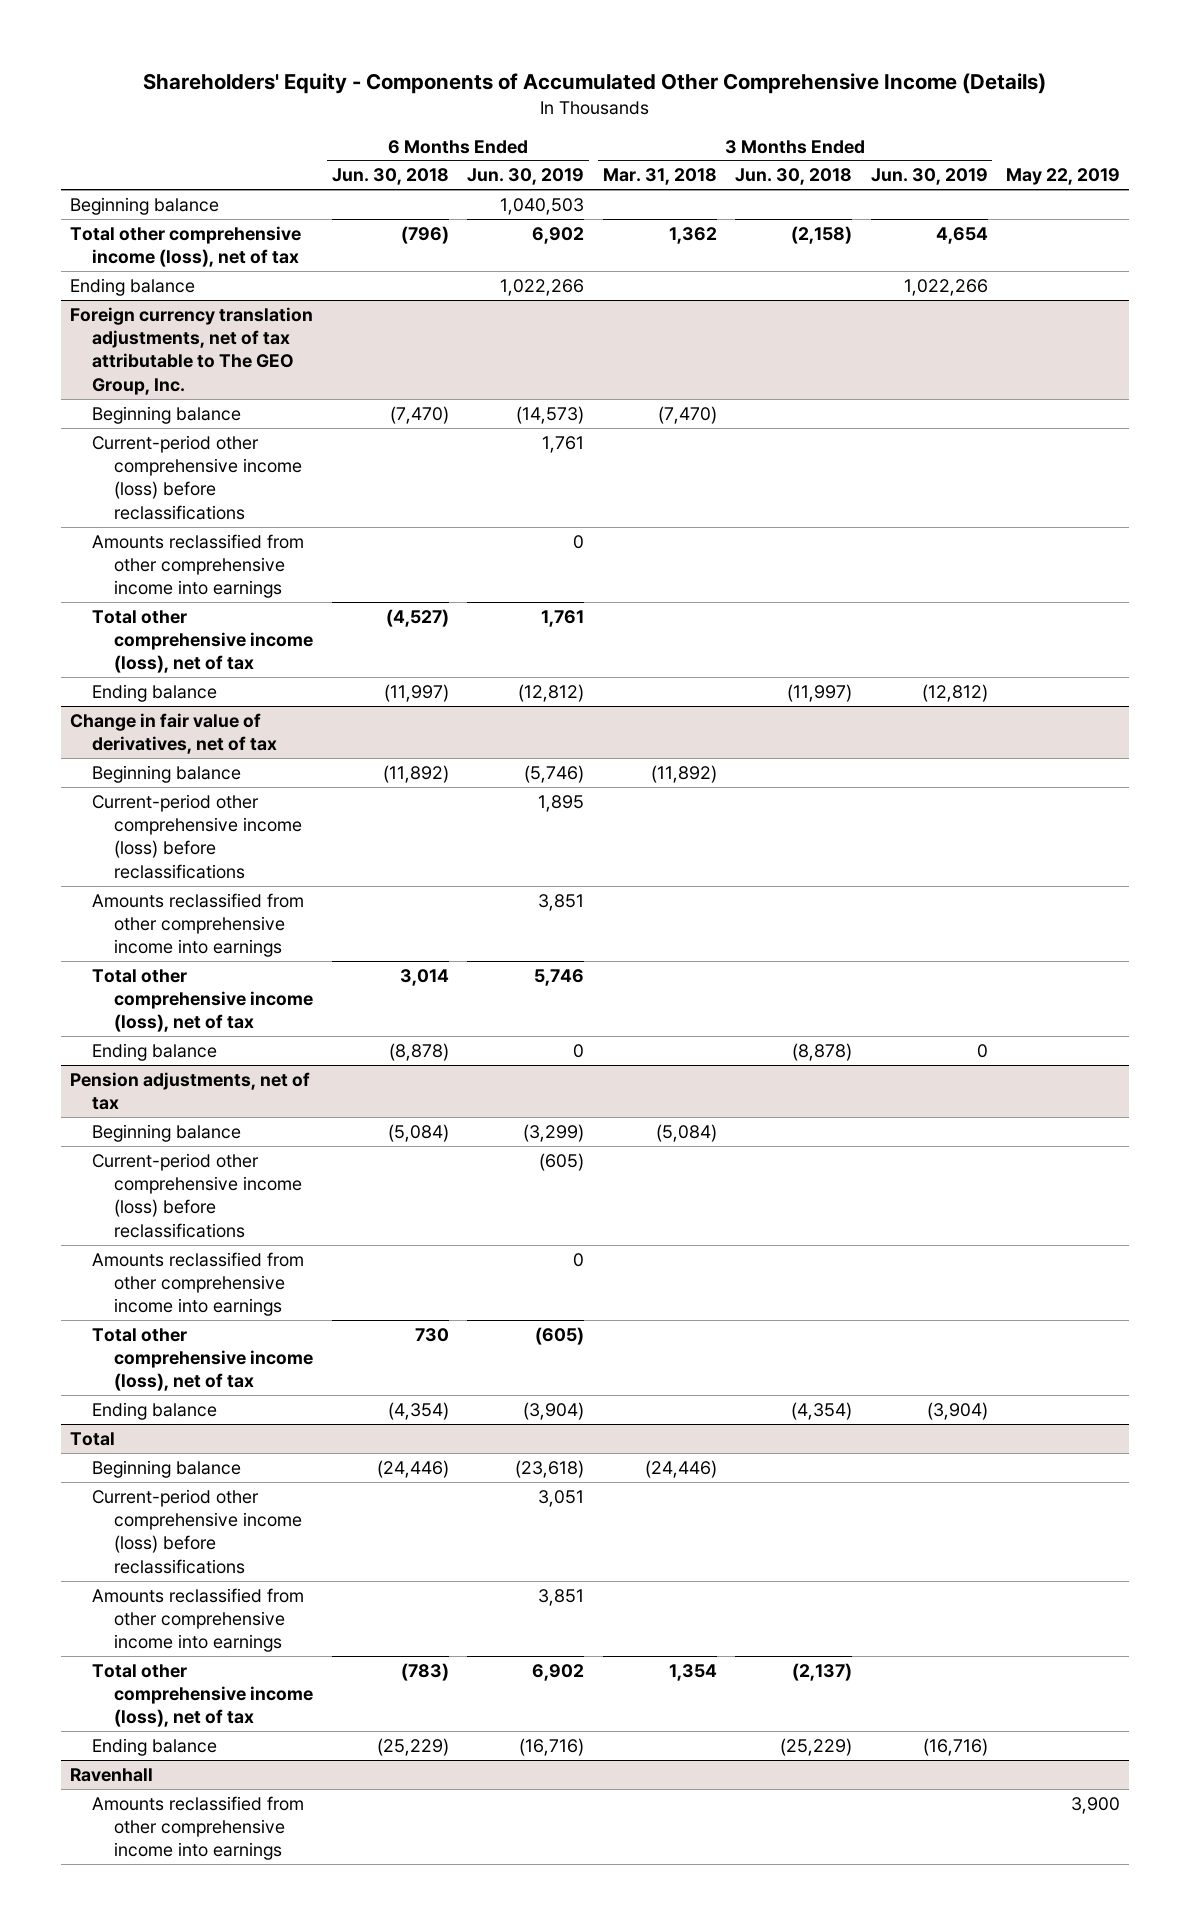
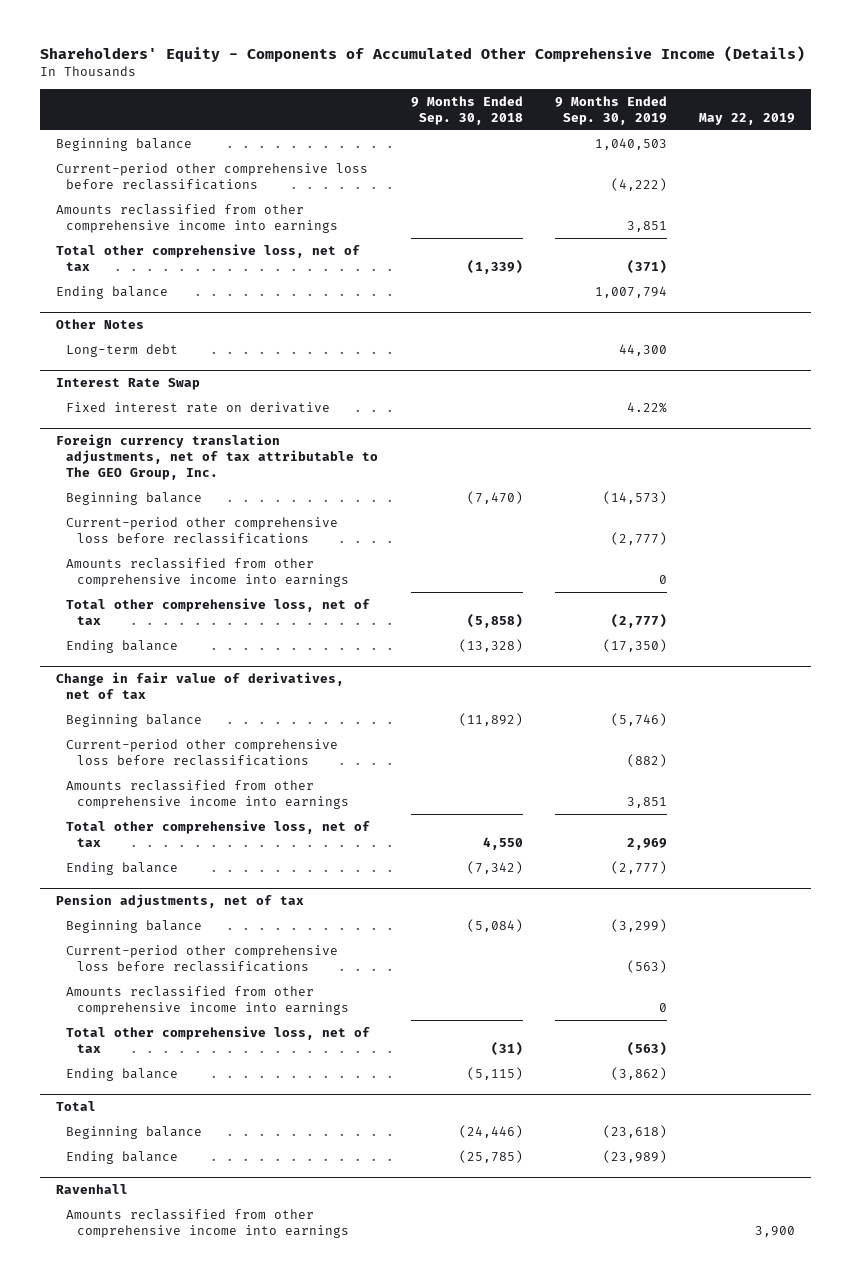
- | 6 Months Ended Jun. 30, 2018 | 6 Months Ended Jun. 30, 2019 | 3 Months Ended Mar. 31, 2018 | 3 Months Ended Jun. 30, 2018 | 3 Months Ended Jun. 30, 2019 | May 22, 2019
+ | 9 Months Ended Sep. 30, 2018 | 9 Months Ended Sep. 30, 2019 | May 22, 2019
- Total other comprehensive income (loss), net of tax | (796) | 6,902 | 1,362 | (2,158) | 4,654 |
+ Current-period other comprehensive loss before reclassifications | | (4,222) |
+ Amounts reclassified from other comprehensive income into earnings | | 3,851 |
+ Total other comprehensive loss, net of tax | (1,339) | (371) |
+ Other Notes
+ Long-term debt | | 44,300 |
+ Interest Rate Swap
+ Fixed interest rate on derivative | | 4.22% |
@ Foreign currency translation adjustments, net of tax attributable to The GEO Group, Inc.
- Current-period other comprehensive income (loss) before reclassifications | | 1,761 | | | |
+ Current-period other comprehensive loss before reclassifications | | (2,777) |
- Total other comprehensive income (loss), net of tax | (4,527) | 1,761 | | | |
+ Total other comprehensive loss, net of tax | (5,858) | (2,777) |
@ Change in fair value of derivatives, net of tax
- Current-period other comprehensive income (loss) before reclassifications | | 1,895 | | | |
+ Current-period other comprehensive loss before reclassifications | | (882) |
- Total other comprehensive income (loss), net of tax | 3,014 | 5,746 | | | |
+ Total other comprehensive loss, net of tax | 4,550 | 2,969 |
@ Pension adjustments, net of tax
- Current-period other comprehensive income (loss) before reclassifications | | (605) | | | |
+ Current-period other comprehensive loss before reclassifications | | (563) |
- Total other comprehensive income (loss), net of tax | 730 | (605) | | | |
+ Total other comprehensive loss, net of tax | (31) | (563) |
@ Total
- Current-period other comprehensive income (loss) before reclassifications | | 3,051 | | | |
- Amounts reclassified from other comprehensive income into earnings | | 3,851 | | | |
- Total other comprehensive income (loss), net of tax | (783) | 6,902 | 1,354 | (2,137) | |

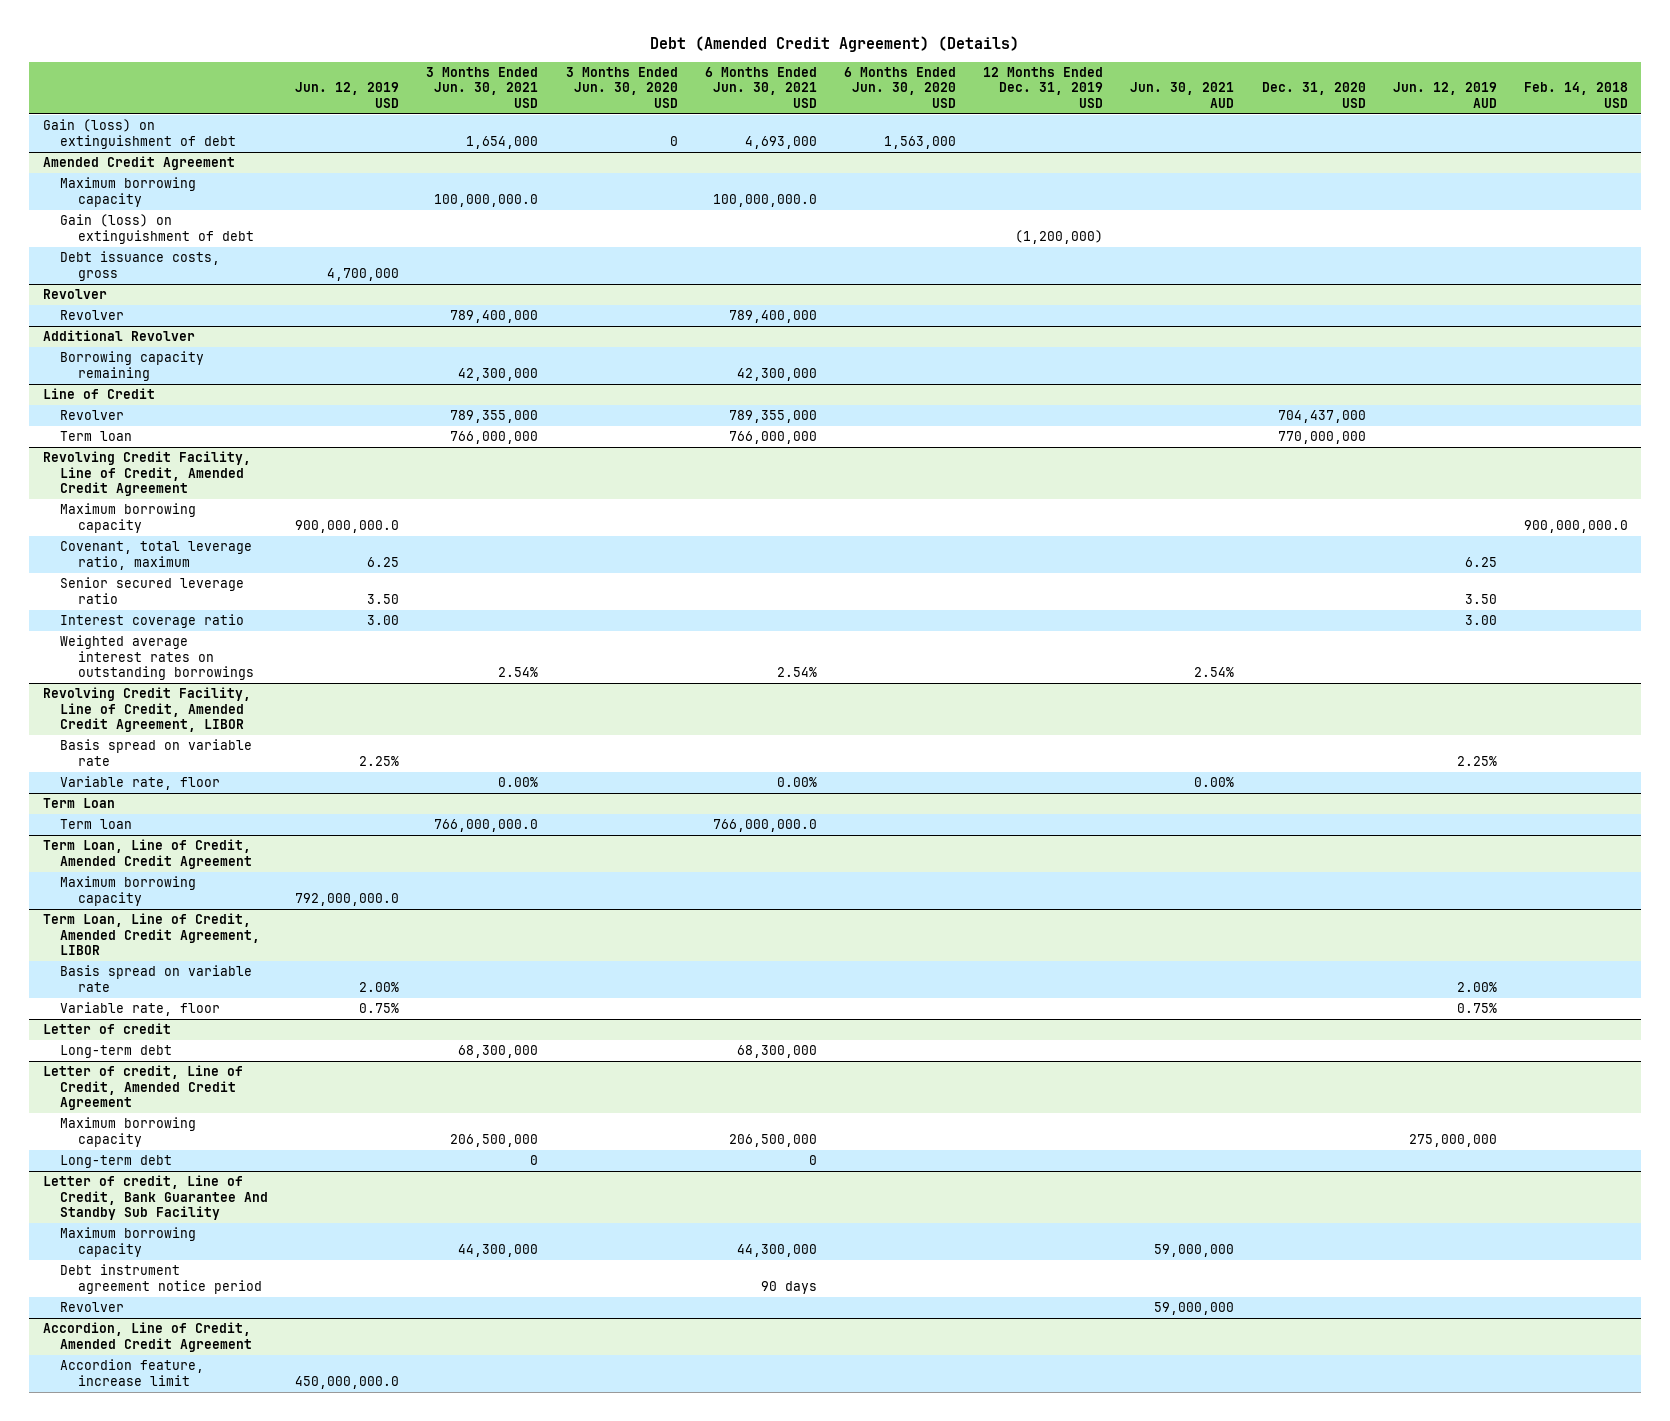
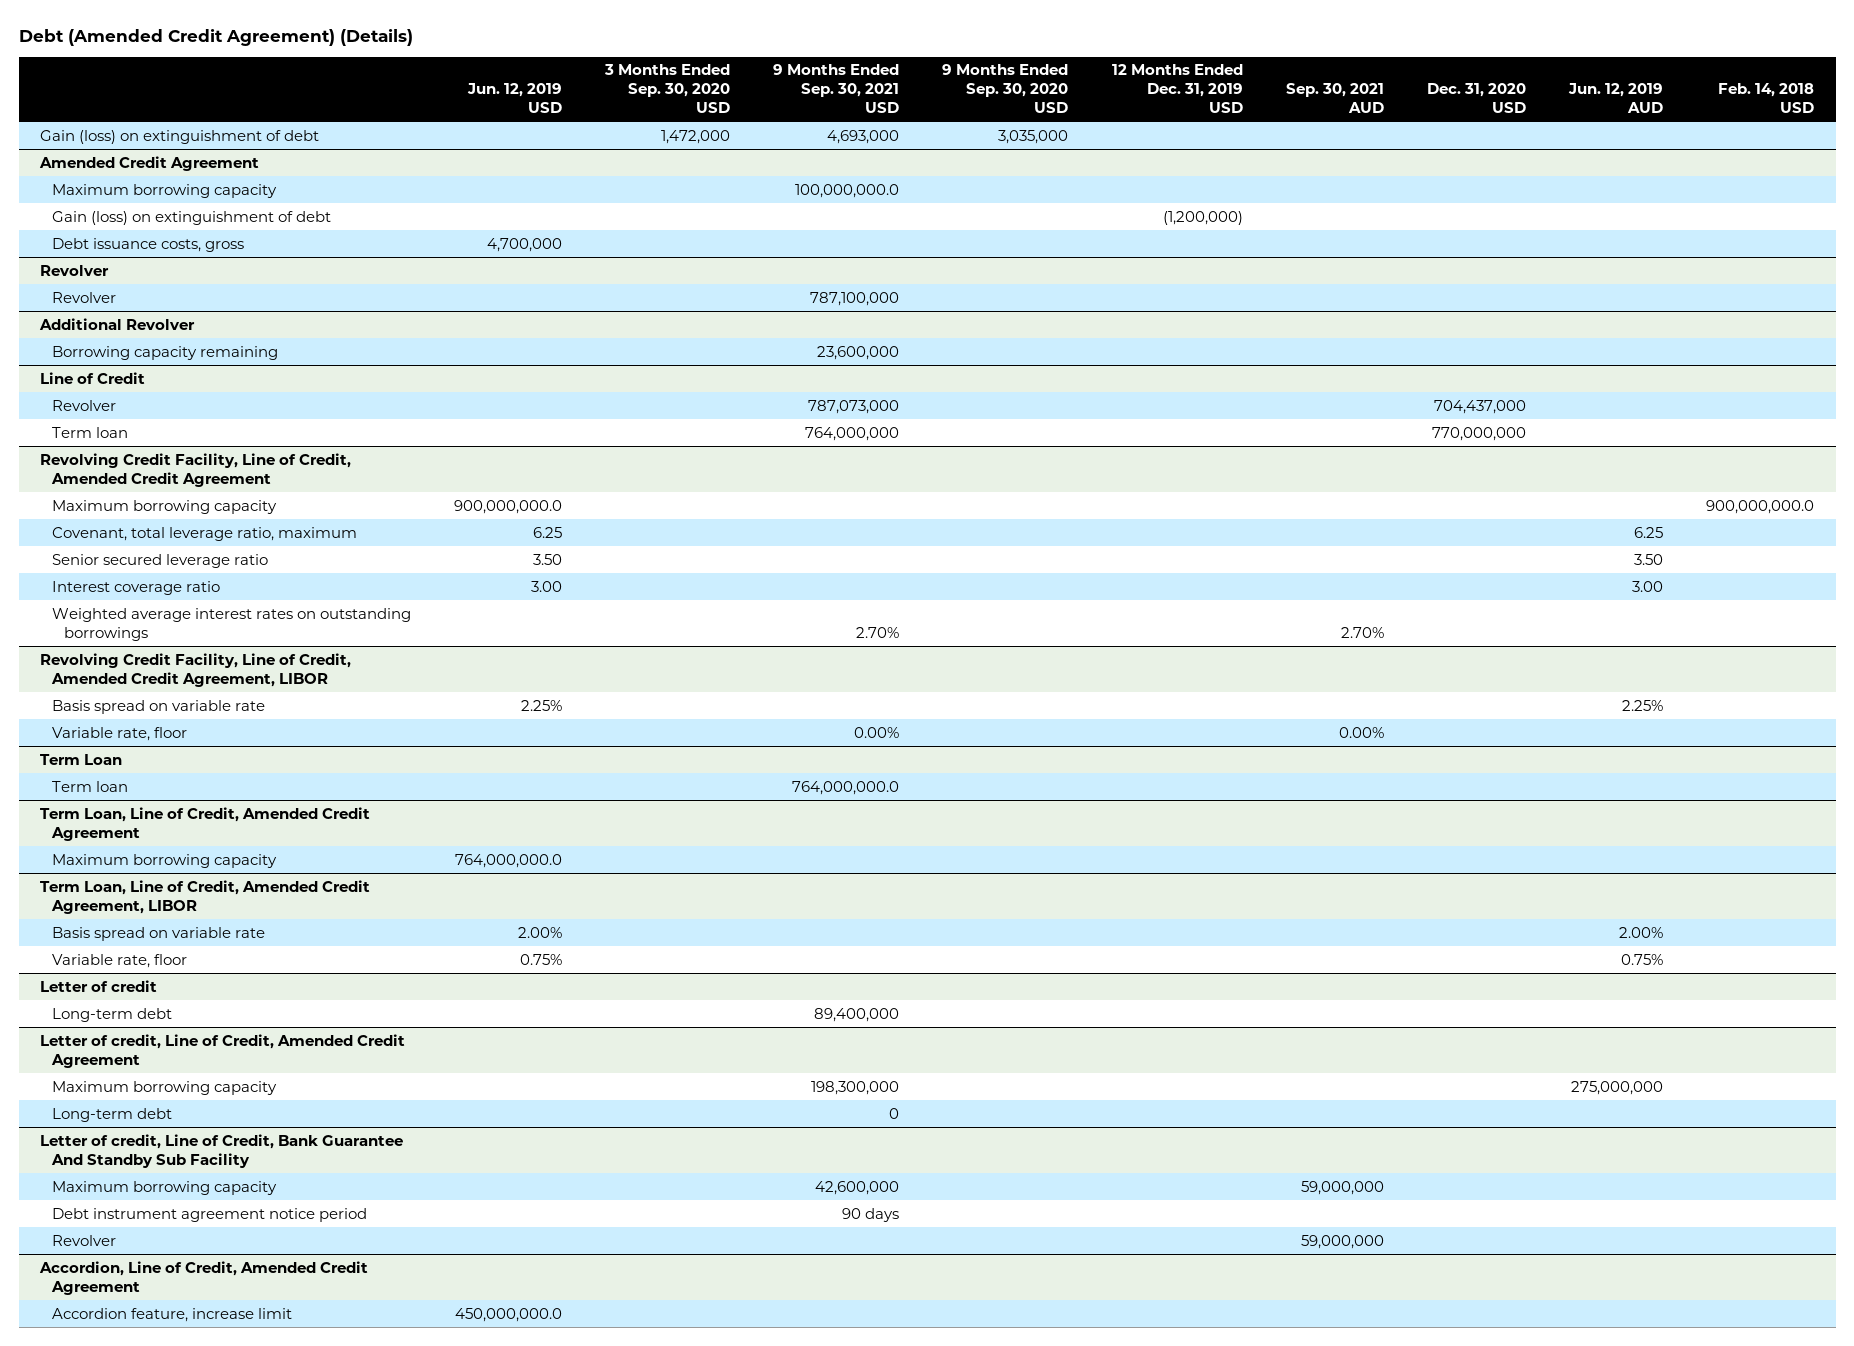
- | Jun. 12, 2019 USD | 3 Months Ended Jun. 30, 2021 USD | 3 Months Ended Jun. 30, 2020 USD | 6 Months Ended Jun. 30, 2021 USD | 6 Months Ended Jun. 30, 2020 USD | 12 Months Ended Dec. 31, 2019 USD | Jun. 30, 2021 AUD | Dec. 31, 2020 USD | Jun. 12, 2019 AUD | Feb. 14, 2018 USD
+ | Jun. 12, 2019 USD | 3 Months Ended Sep. 30, 2020 USD | 9 Months Ended Sep. 30, 2021 USD | 9 Months Ended Sep. 30, 2020 USD | 12 Months Ended Dec. 31, 2019 USD | Sep. 30, 2021 AUD | Dec. 31, 2020 USD | Jun. 12, 2019 AUD | Feb. 14, 2018 USD
@ Term Loan, Line of Credit, Amended Credit Agreement
- Maximum borrowing capacity | 792,000,000.0 | | | | | | | | |
+ Maximum borrowing capacity | 764,000,000.0 | | | | | | | |

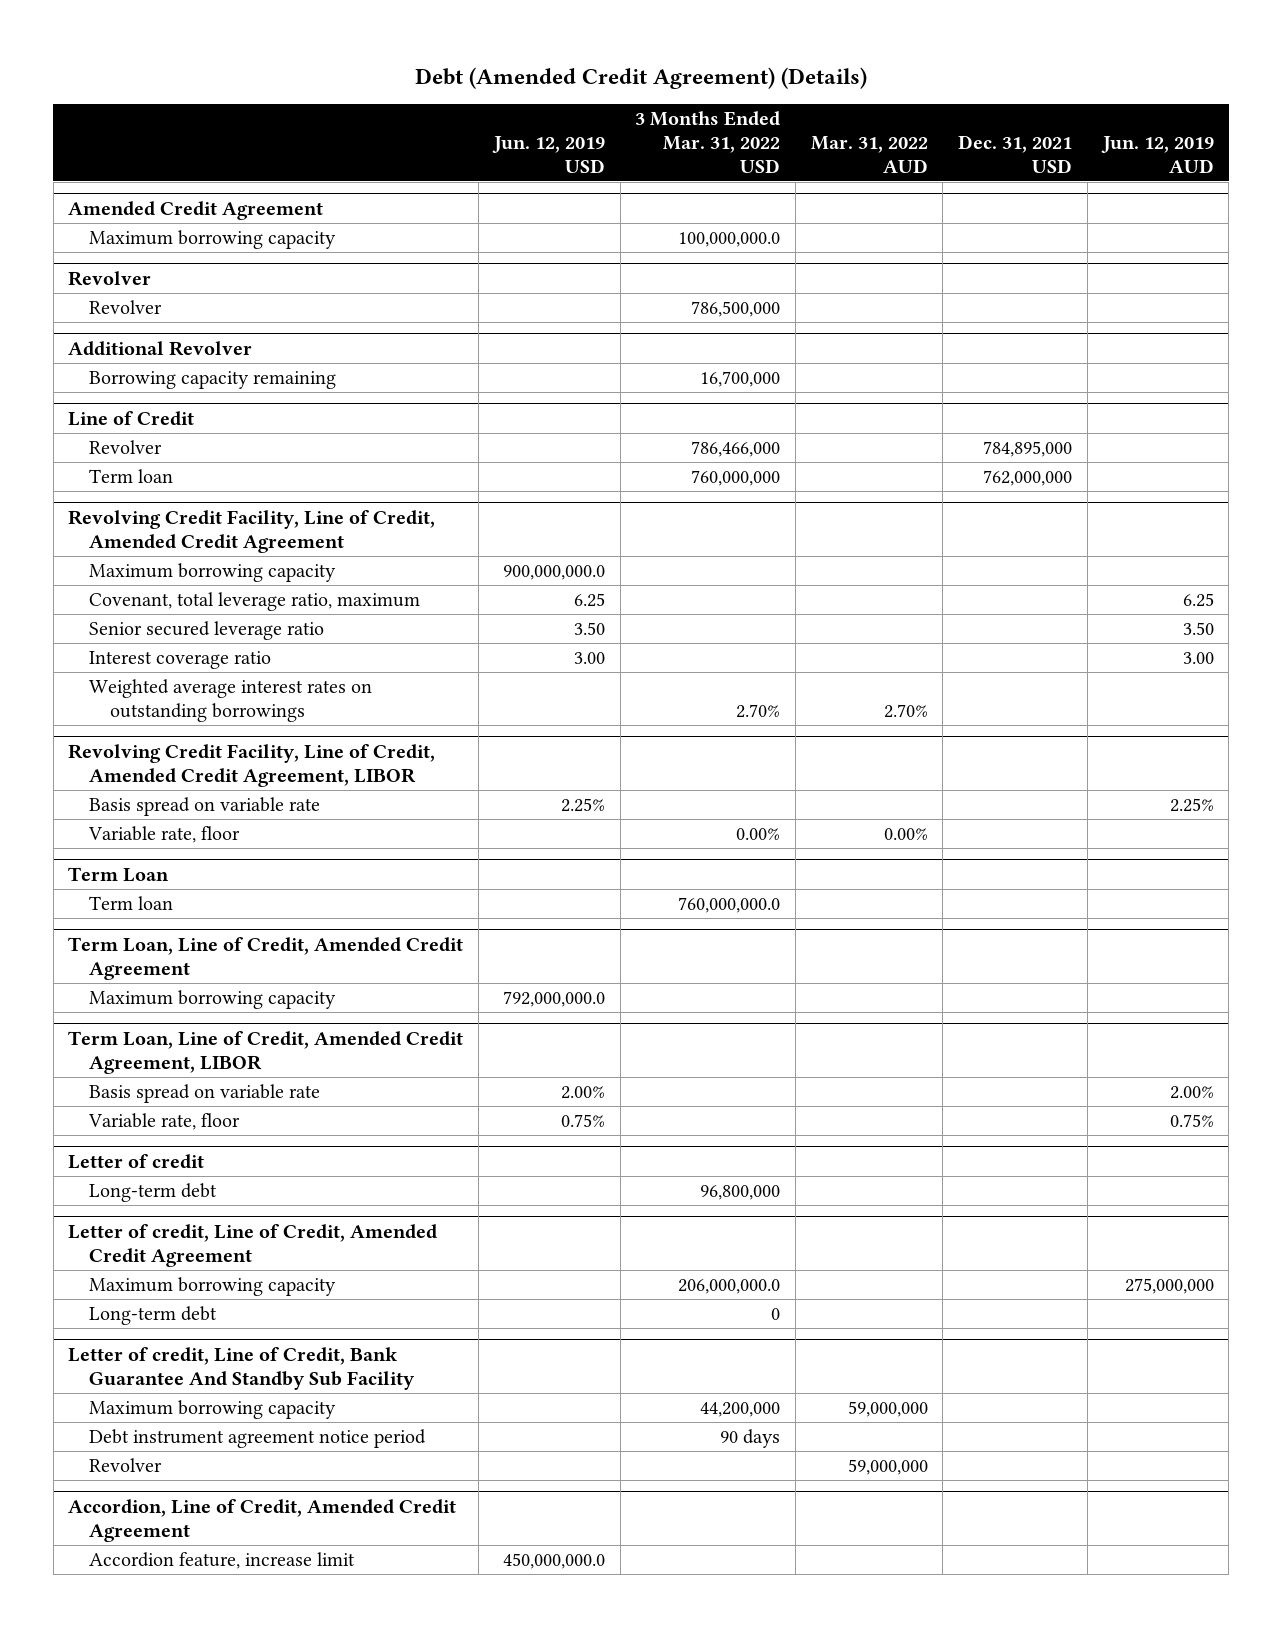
- | Jun. 12, 2019 USD | 3 Months Ended Sep. 30, 2020 USD | 9 Months Ended Sep. 30, 2021 USD | 9 Months Ended Sep. 30, 2020 USD | 12 Months Ended Dec. 31, 2019 USD | Sep. 30, 2021 AUD | Dec. 31, 2020 USD | Jun. 12, 2019 AUD | Feb. 14, 2018 USD
+ | Jun. 12, 2019 USD | 3 Months Ended Mar. 31, 2022 USD | Mar. 31, 2022 AUD | Dec. 31, 2021 USD | Jun. 12, 2019 AUD
- Gain (loss) on extinguishment of debt | | 1,472,000 | 4,693,000 | 3,035,000 | | | | |
@ Amended Credit Agreement
- Gain (loss) on extinguishment of debt | | | | | (1,200,000) | | | |
- Debt issuance costs, gross | 4,700,000 | | | | | | | |
@ Term Loan, Line of Credit, Amended Credit Agreement
- Maximum borrowing capacity | 764,000,000.0 | | | | | | | |
+ Maximum borrowing capacity | 792,000,000.0 | | | |

